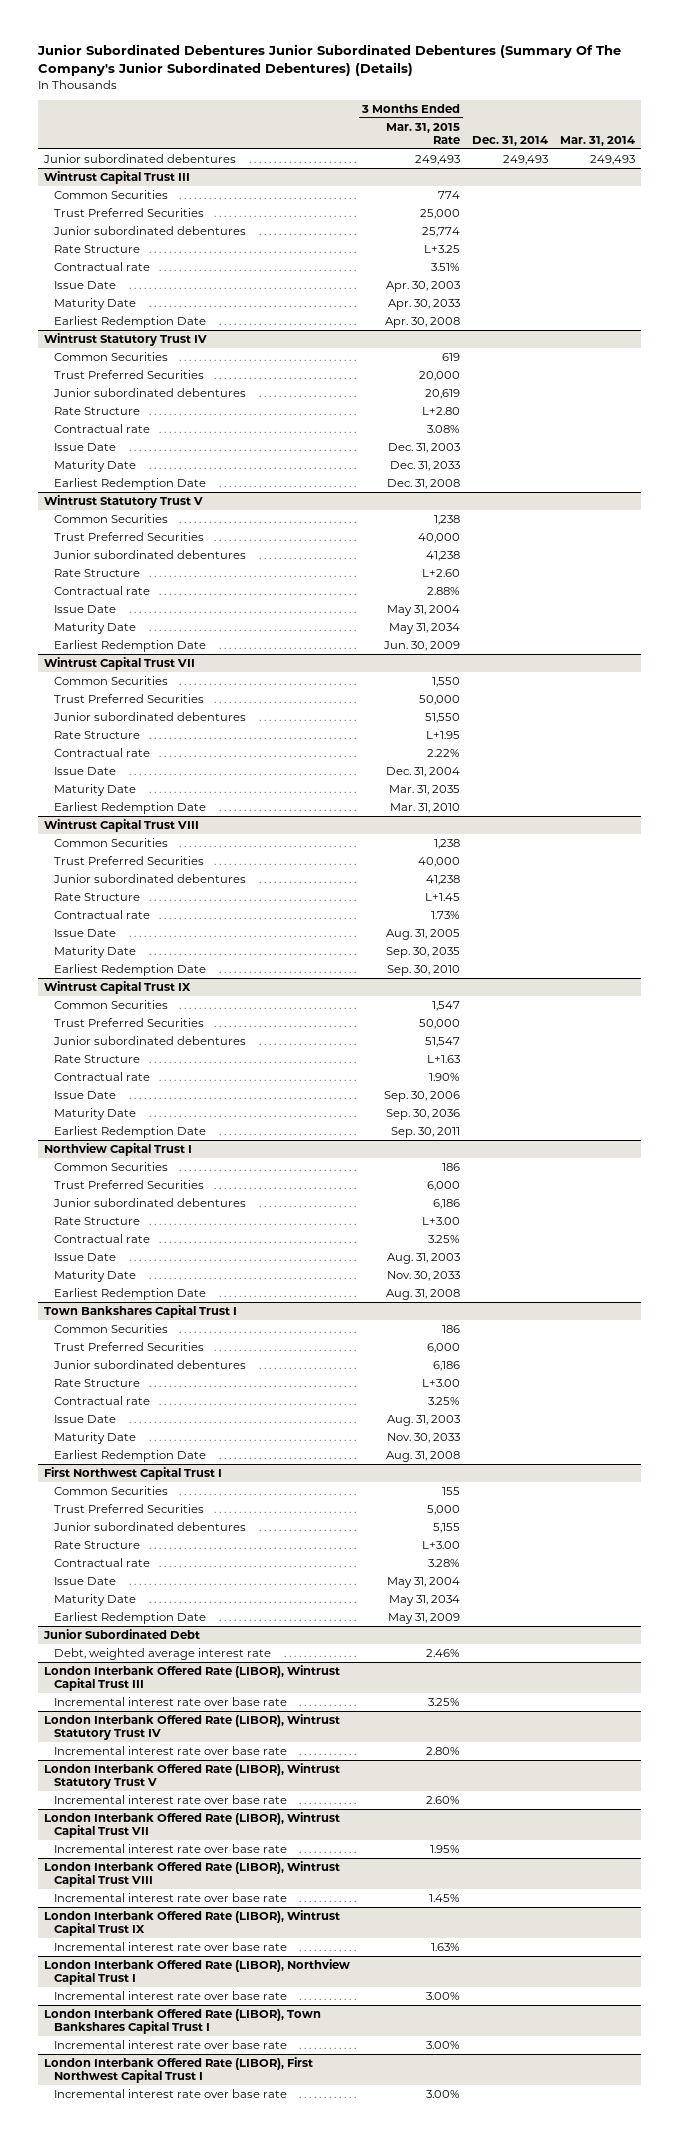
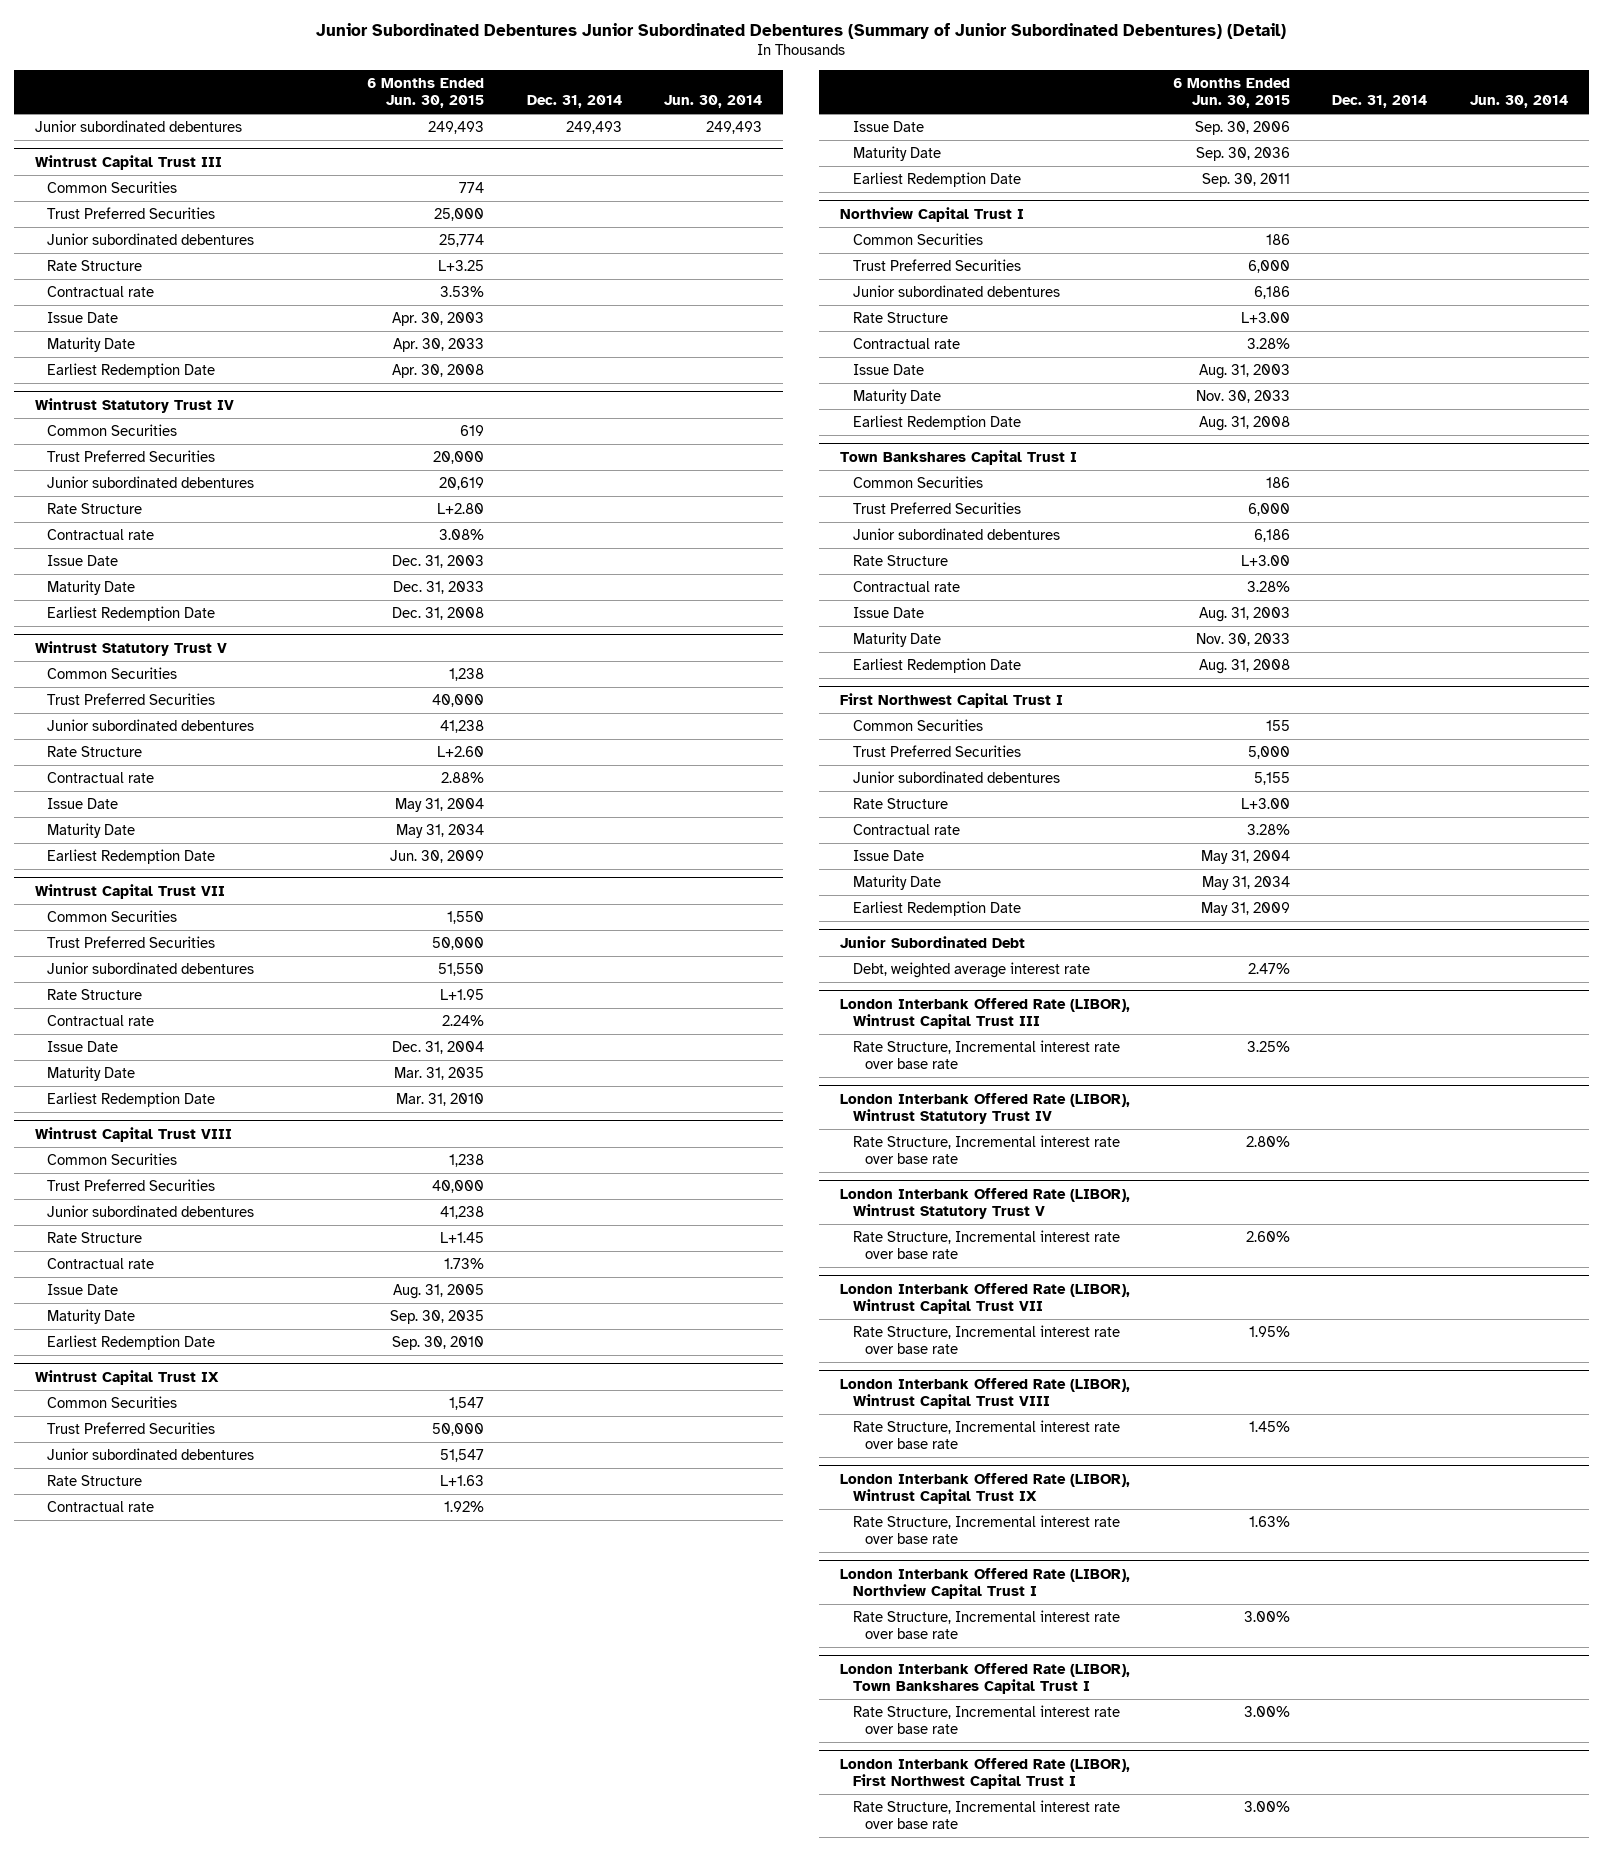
- Junior Subordinated Debentures Junior Subordinated Debentures (Summary Of The Company's Junior Subordinated Debentures) (Details)
+ Junior Subordinated Debentures Junior Subordinated Debentures (Summary of Junior Subordinated Debentures) (Detail)
- | 3 Months Ended Mar. 31, 2015 Rate | Dec. 31, 2014 | Mar. 31, 2014
+ | 6 Months Ended Jun. 30, 2015 | Dec. 31, 2014 | Jun. 30, 2014
@ London Interbank Offered Rate (LIBOR), Wintrust Capital Trust III
- Incremental interest rate over base rate | 3.25% | |
+ Rate Structure, Incremental interest rate over base rate | 3.25% | |
@ London Interbank Offered Rate (LIBOR), Wintrust Statutory Trust IV
- Incremental interest rate over base rate | 2.80% | |
+ Rate Structure, Incremental interest rate over base rate | 2.80% | |
@ London Interbank Offered Rate (LIBOR), Wintrust Statutory Trust V
- Incremental interest rate over base rate | 2.60% | |
+ Rate Structure, Incremental interest rate over base rate | 2.60% | |
@ London Interbank Offered Rate (LIBOR), Wintrust Capital Trust VII
- Incremental interest rate over base rate | 1.95% | |
+ Rate Structure, Incremental interest rate over base rate | 1.95% | |
@ London Interbank Offered Rate (LIBOR), Wintrust Capital Trust VIII
- Incremental interest rate over base rate | 1.45% | |
+ Rate Structure, Incremental interest rate over base rate | 1.45% | |
@ London Interbank Offered Rate (LIBOR), Wintrust Capital Trust IX
- Incremental interest rate over base rate | 1.63% | |
+ Rate Structure, Incremental interest rate over base rate | 1.63% | |
@ London Interbank Offered Rate (LIBOR), Northview Capital Trust I
- Incremental interest rate over base rate | 3.00% | |
+ Rate Structure, Incremental interest rate over base rate | 3.00% | |
@ London Interbank Offered Rate (LIBOR), Town Bankshares Capital Trust I
- Incremental interest rate over base rate | 3.00% | |
+ Rate Structure, Incremental interest rate over base rate | 3.00% | |
@ London Interbank Offered Rate (LIBOR), First Northwest Capital Trust I
- Incremental interest rate over base rate | 3.00% | |
+ Rate Structure, Incremental interest rate over base rate | 3.00% | |

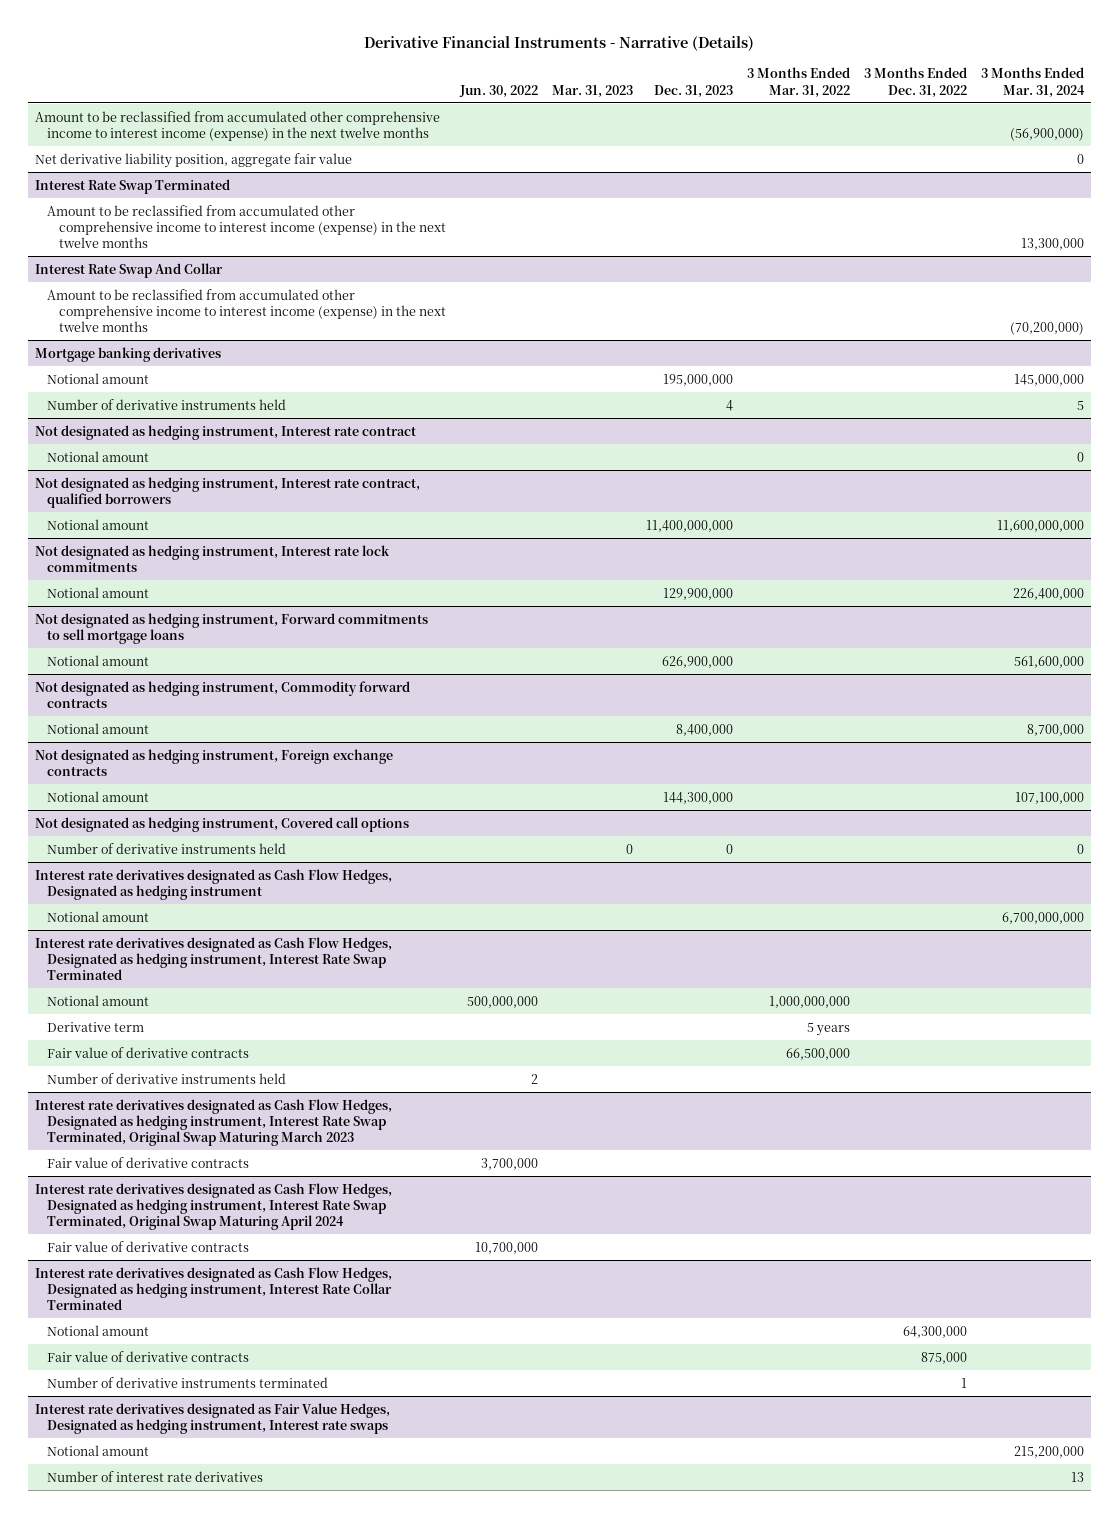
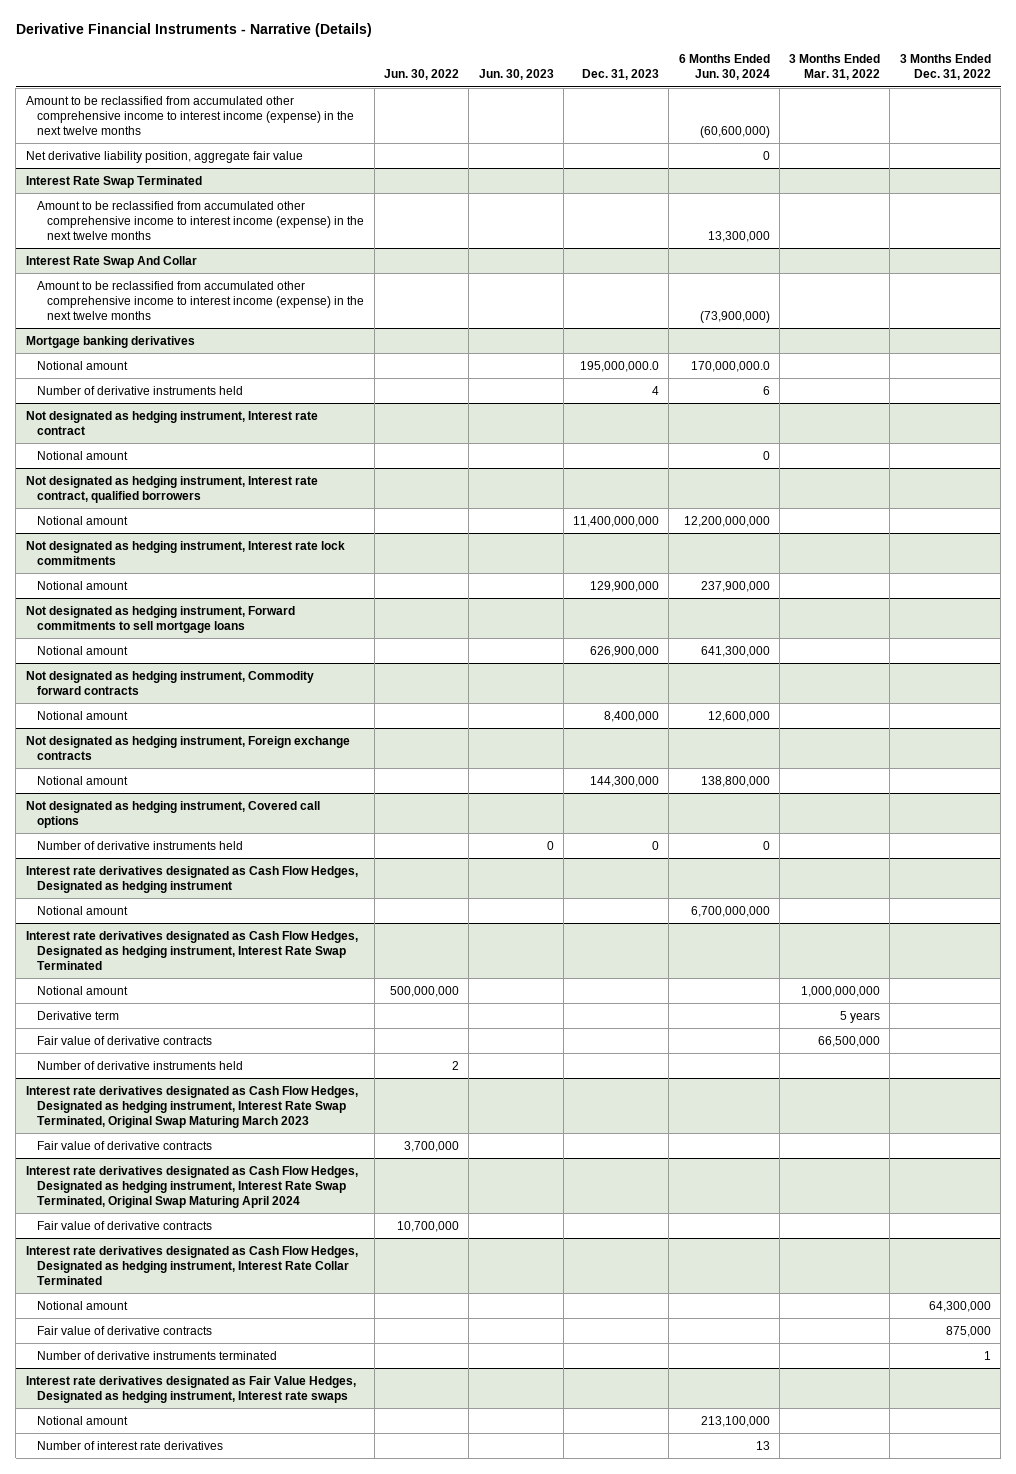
- | Jun. 30, 2022 | Mar. 31, 2023 | Dec. 31, 2023 | 3 Months Ended Mar. 31, 2022 | 3 Months Ended Dec. 31, 2022 | 3 Months Ended Mar. 31, 2024
+ | Jun. 30, 2022 | Jun. 30, 2023 | Dec. 31, 2023 | 6 Months Ended Jun. 30, 2024 | 3 Months Ended Mar. 31, 2022 | 3 Months Ended Dec. 31, 2022
@ Mortgage banking derivatives
- Notional amount | | | 195,000,000 | | | 145,000,000
+ Notional amount | | | 195,000,000.0 | 170,000,000.0 | |

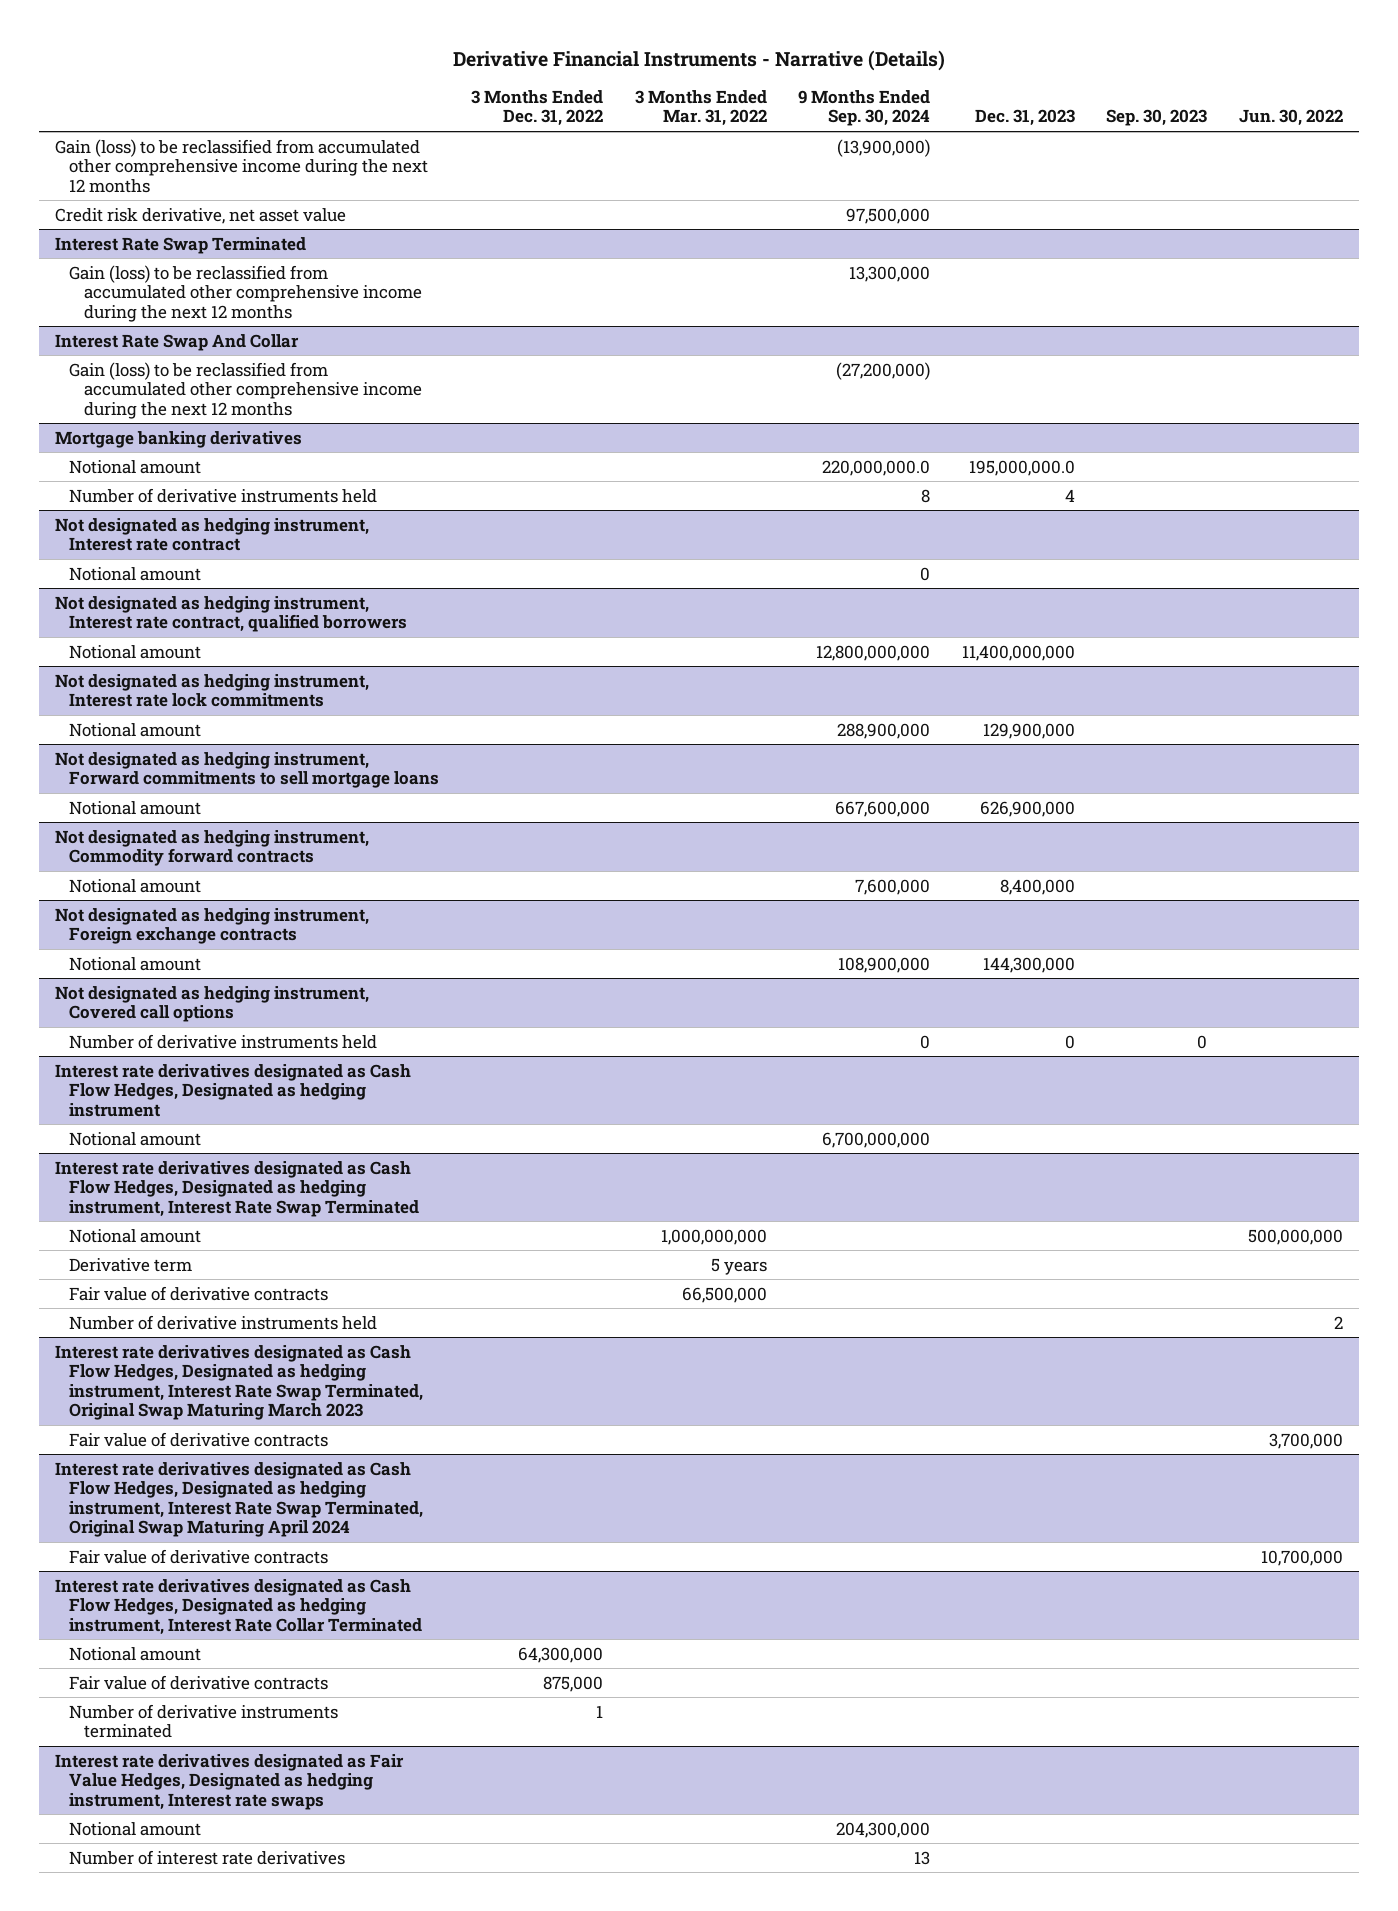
- | Jun. 30, 2022 | Jun. 30, 2023 | Dec. 31, 2023 | 6 Months Ended Jun. 30, 2024 | 3 Months Ended Mar. 31, 2022 | 3 Months Ended Dec. 31, 2022
+ | 3 Months Ended Dec. 31, 2022 | 3 Months Ended Mar. 31, 2022 | 9 Months Ended Sep. 30, 2024 | Dec. 31, 2023 | Sep. 30, 2023 | Jun. 30, 2022
- Amount to be reclassified from accumulated other comprehensive income to interest income (expense) in the next twelve months | | | | (60,600,000) | |
- Net derivative liability position, aggregate fair value | | | | 0 | |
+ Gain (loss) to be reclassified from accumulated other comprehensive income during the next 12 months | | | (13,900,000) | | |
+ Credit risk derivative, net asset value | | | 97,500,000 | | |
@ Interest Rate Swap Terminated
- Amount to be reclassified from accumulated other comprehensive income to interest income (expense) in the next twelve months | | | | 13,300,000 | |
+ Gain (loss) to be reclassified from accumulated other comprehensive income during the next 12 months | | | 13,300,000 | | |
@ Interest Rate Swap And Collar
- Amount to be reclassified from accumulated other comprehensive income to interest income (expense) in the next twelve months | | | | (73,900,000) | |
+ Gain (loss) to be reclassified from accumulated other comprehensive income during the next 12 months | | | (27,200,000) | | |

